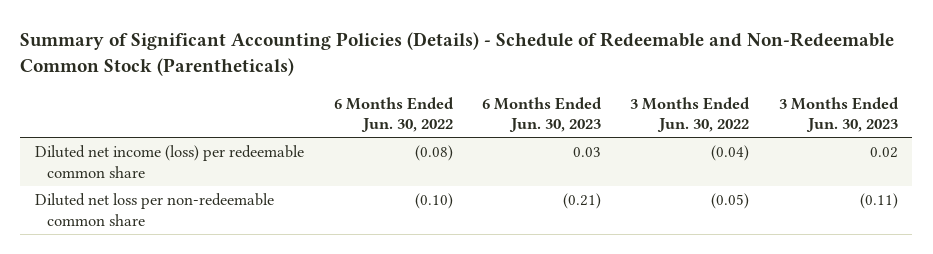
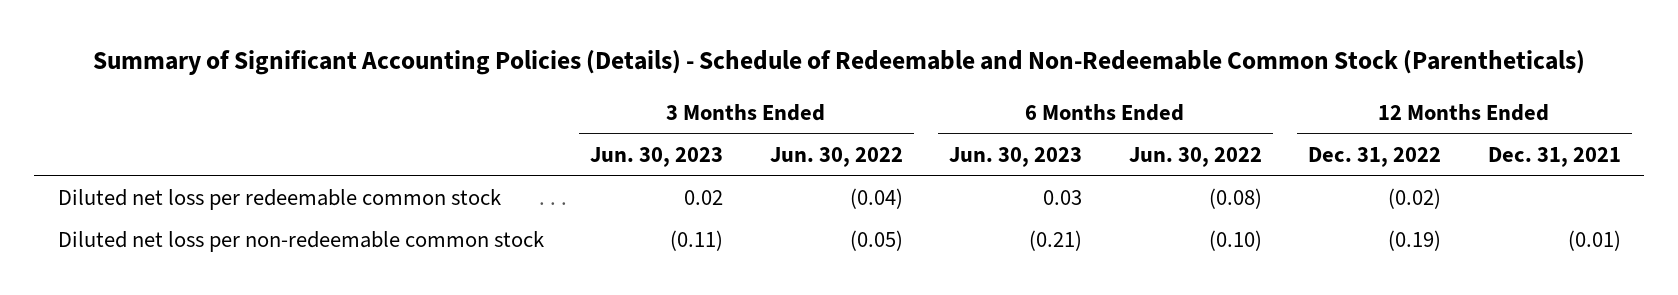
- | 6 Months Ended Jun. 30, 2022 | 6 Months Ended Jun. 30, 2023 | 3 Months Ended Jun. 30, 2022 | 3 Months Ended Jun. 30, 2023
+ | 3 Months Ended Jun. 30, 2023 | 3 Months Ended Jun. 30, 2022 | 6 Months Ended Jun. 30, 2023 | 6 Months Ended Jun. 30, 2022 | 12 Months Ended Dec. 31, 2022 | 12 Months Ended Dec. 31, 2021
- Diluted net income (loss) per redeemable common share | (0.08) | 0.03 | (0.04) | 0.02
- Diluted net loss per non-redeemable common share | (0.10) | (0.21) | (0.05) | (0.11)
+ Diluted net loss per redeemable common stock | 0.02 | (0.04) | 0.03 | (0.08) | (0.02) |
+ Diluted net loss per non-redeemable common stock | (0.11) | (0.05) | (0.21) | (0.10) | (0.19) | (0.01)

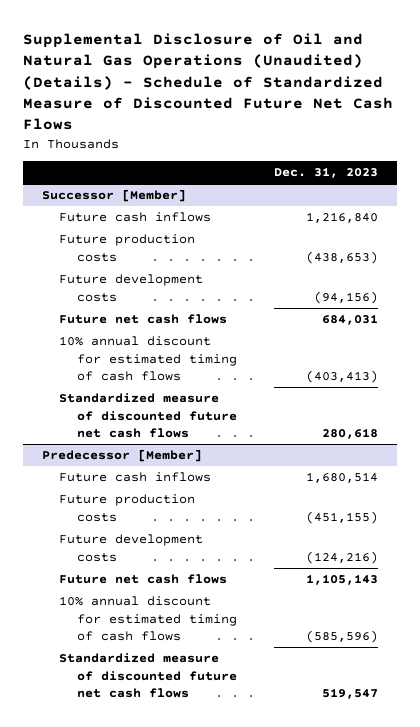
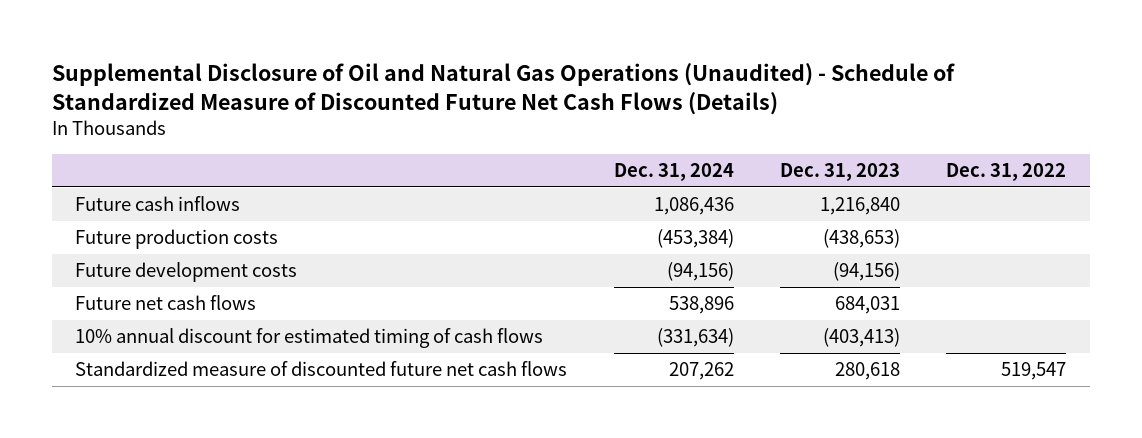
- Supplemental Disclosure of Oil and Natural Gas Operations (Unaudited) (Details) - Schedule of Standardized Measure of Discounted Future Net Cash Flows
+ Supplemental Disclosure of Oil and Natural Gas Operations (Unaudited) - Schedule of Standardized Measure of Discounted Future Net Cash Flows (Details)
- | Dec. 31, 2023
+ | Dec. 31, 2024 | Dec. 31, 2023 | Dec. 31, 2022
- Successor [Member]
- Predecessor [Member]
- Future cash inflows | 1,680,514
- Future production costs | (451,155)
- Future development costs | (124,216)
- Future net cash flows | 1,105,143
- 10% annual discount for estimated timing of cash flows | (585,596)
- Standardized measure of discounted future net cash flows | 519,547

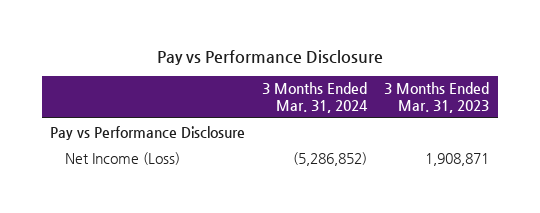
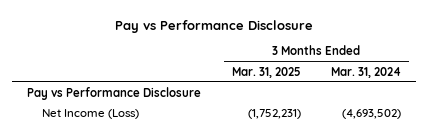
- | 3 Months Ended Mar. 31, 2024 | 3 Months Ended Mar. 31, 2023
+ | 3 Months Ended Mar. 31, 2025 | 3 Months Ended Mar. 31, 2024
- Net Income (Loss) | (5,286,852) | 1,908,871
+ Net Income (Loss) | (1,752,231) | (4,693,502)

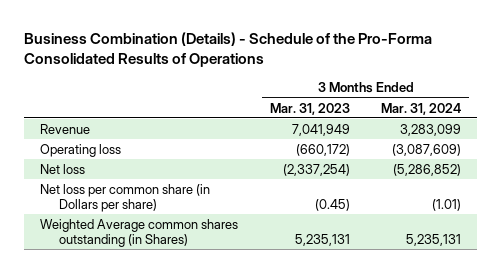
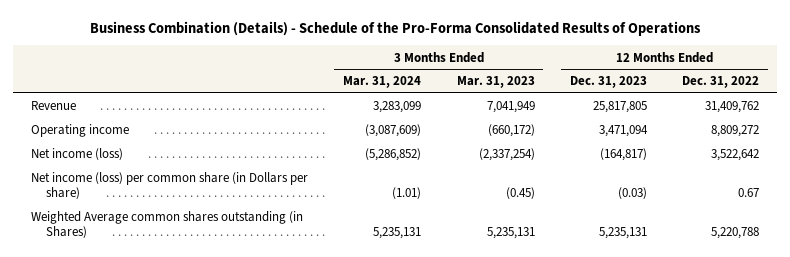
- | 3 Months Ended Mar. 31, 2023 | 3 Months Ended Mar. 31, 2024
+ | 3 Months Ended Mar. 31, 2024 | 3 Months Ended Mar. 31, 2023 | 12 Months Ended Dec. 31, 2023 | 12 Months Ended Dec. 31, 2022
- Operating loss | (660,172) | (3,087,609)
- Net loss | (2,337,254) | (5,286,852)
- Net loss per common share (in Dollars per share) | (0.45) | (1.01)
+ Operating income | (3,087,609) | (660,172) | 3,471,094 | 8,809,272
+ Net income (loss) | (5,286,852) | (2,337,254) | (164,817) | 3,522,642
+ Net income (loss) per common share (in Dollars per share) | (1.01) | (0.45) | (0.03) | 0.67

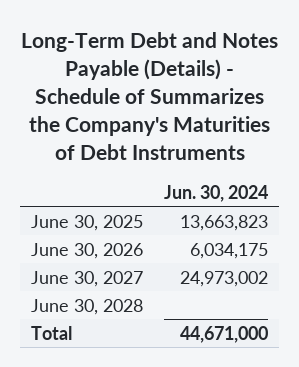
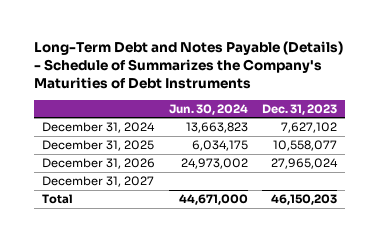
- | Jun. 30, 2024
+ | Jun. 30, 2024 | Dec. 31, 2023
- June 30, 2025 | 13,663,823
- June 30, 2026 | 6,034,175
- June 30, 2027 | 24,973,002
- June 30, 2028
+ December 31, 2024 | 13,663,823 | 7,627,102
+ December 31, 2025 | 6,034,175 | 10,558,077
+ December 31, 2026 | 24,973,002 | 27,965,024
+ December 31, 2027

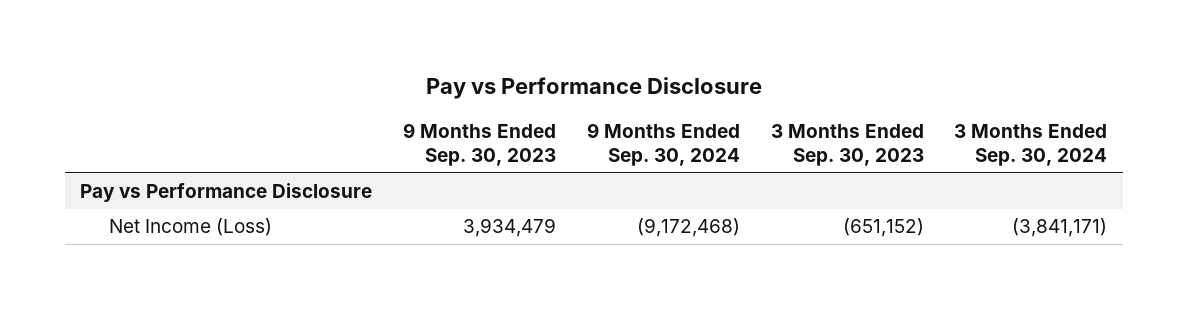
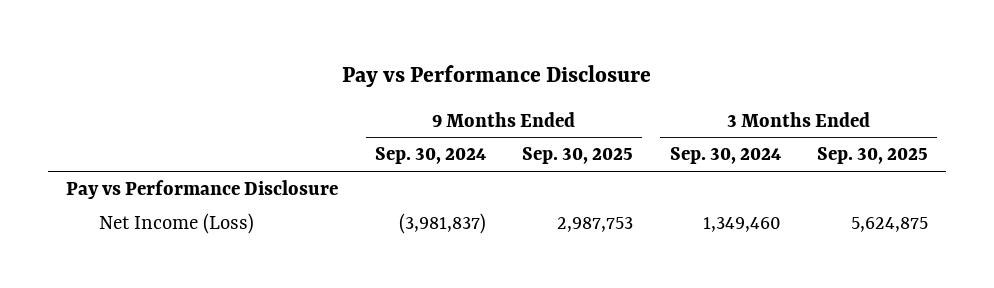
- | 9 Months Ended Sep. 30, 2023 | 9 Months Ended Sep. 30, 2024 | 3 Months Ended Sep. 30, 2023 | 3 Months Ended Sep. 30, 2024
+ | 9 Months Ended Sep. 30, 2024 | 9 Months Ended Sep. 30, 2025 | 3 Months Ended Sep. 30, 2024 | 3 Months Ended Sep. 30, 2025
- Net Income (Loss) | 3,934,479 | (9,172,468) | (651,152) | (3,841,171)
+ Net Income (Loss) | (3,981,837) | 2,987,753 | 1,349,460 | 5,624,875

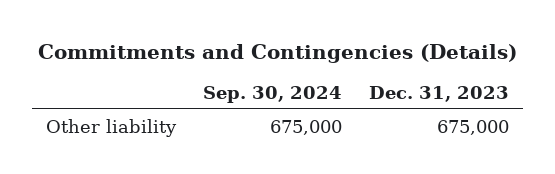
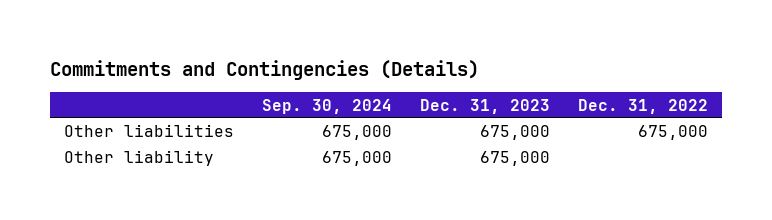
- | Sep. 30, 2024 | Dec. 31, 2023
+ | Sep. 30, 2024 | Dec. 31, 2023 | Dec. 31, 2022
+ Other liabilities | 675,000 | 675,000 | 675,000

